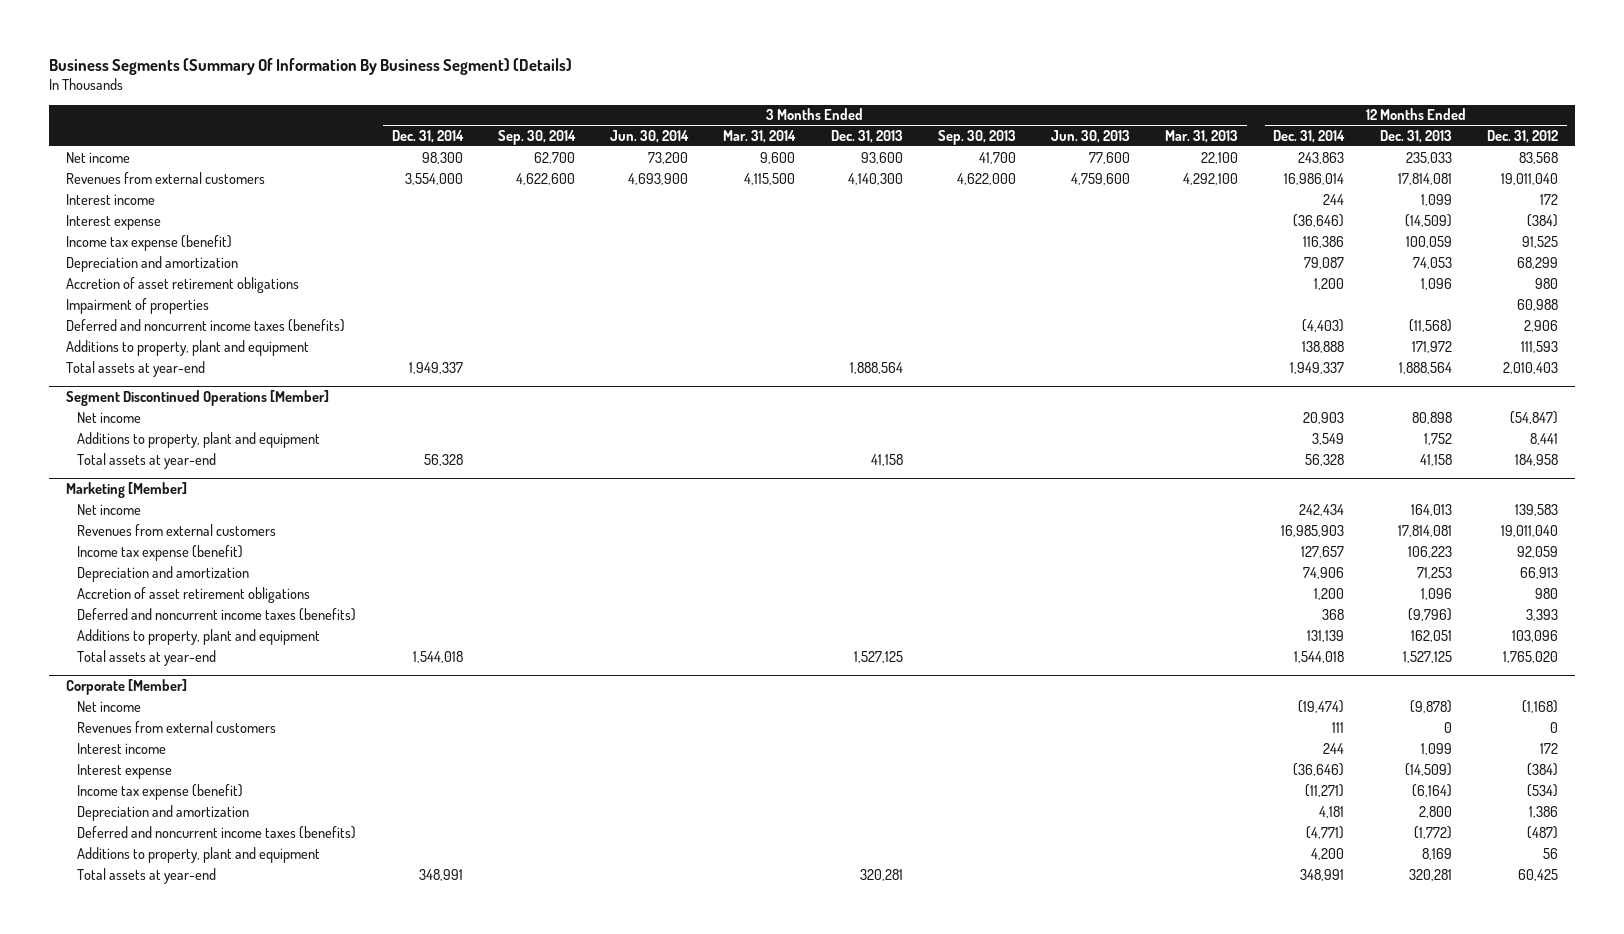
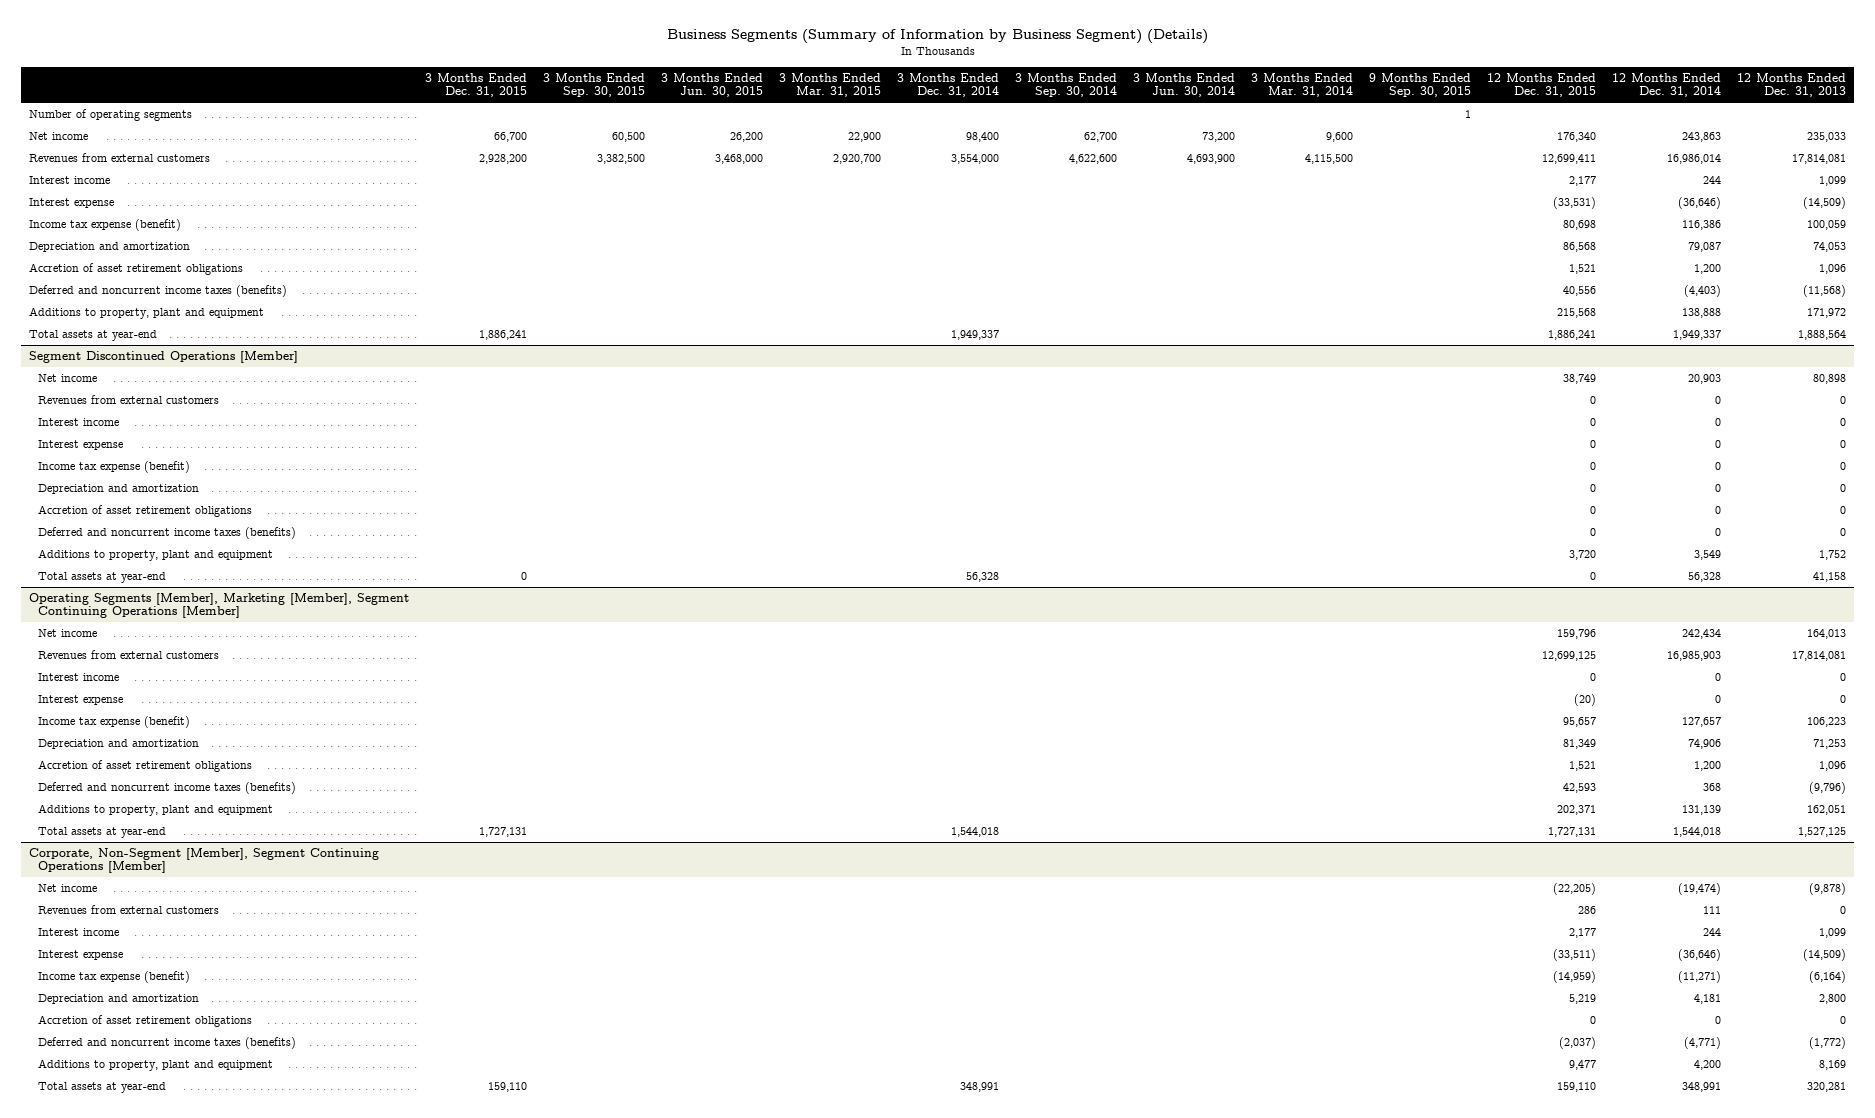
- Business Segments (Summary Of Information By Business Segment) (Details)
+ Business Segments (Summary of Information by Business Segment) (Details)
- | 3 Months Ended Dec. 31, 2014 | 3 Months Ended Sep. 30, 2014 | 3 Months Ended Jun. 30, 2014 | 3 Months Ended Mar. 31, 2014 | 3 Months Ended Dec. 31, 2013 | 3 Months Ended Sep. 30, 2013 | 3 Months Ended Jun. 30, 2013 | 3 Months Ended Mar. 31, 2013 | 12 Months Ended Dec. 31, 2014 | 12 Months Ended Dec. 31, 2013 | 12 Months Ended Dec. 31, 2012
+ | 3 Months Ended Dec. 31, 2015 | 3 Months Ended Sep. 30, 2015 | 3 Months Ended Jun. 30, 2015 | 3 Months Ended Mar. 31, 2015 | 3 Months Ended Dec. 31, 2014 | 3 Months Ended Sep. 30, 2014 | 3 Months Ended Jun. 30, 2014 | 3 Months Ended Mar. 31, 2014 | 9 Months Ended Sep. 30, 2015 | 12 Months Ended Dec. 31, 2015 | 12 Months Ended Dec. 31, 2014 | 12 Months Ended Dec. 31, 2013
- Net income | 98,300 | 62,700 | 73,200 | 9,600 | 93,600 | 41,700 | 77,600 | 22,100 | 243,863 | 235,033 | 83,568
+ Number of operating segments | | | | | | | | | 1 | | |
+ Net income | 66,700 | 60,500 | 26,200 | 22,900 | 98,400 | 62,700 | 73,200 | 9,600 | | 176,340 | 243,863 | 235,033
- Impairment of properties | | | | | | | | | | | 60,988
@ Segment Discontinued Operations [Member]
+ Revenues from external customers | | | | | | | | | | 0 | 0 | 0
+ Interest income | | | | | | | | | | 0 | 0 | 0
+ Interest expense | | | | | | | | | | 0 | 0 | 0
+ Income tax expense (benefit) | | | | | | | | | | 0 | 0 | 0
+ Depreciation and amortization | | | | | | | | | | 0 | 0 | 0
+ Accretion of asset retirement obligations | | | | | | | | | | 0 | 0 | 0
+ Deferred and noncurrent income taxes (benefits) | | | | | | | | | | 0 | 0 | 0
- Marketing [Member]
+ Operating Segments [Member], Marketing [Member], Segment Continuing Operations [Member]
+ Interest income | | | | | | | | | | 0 | 0 | 0
+ Interest expense | | | | | | | | | | (20) | 0 | 0
- Corporate [Member]
+ Corporate, Non-Segment [Member], Segment Continuing Operations [Member]
+ Accretion of asset retirement obligations | | | | | | | | | | 0 | 0 | 0

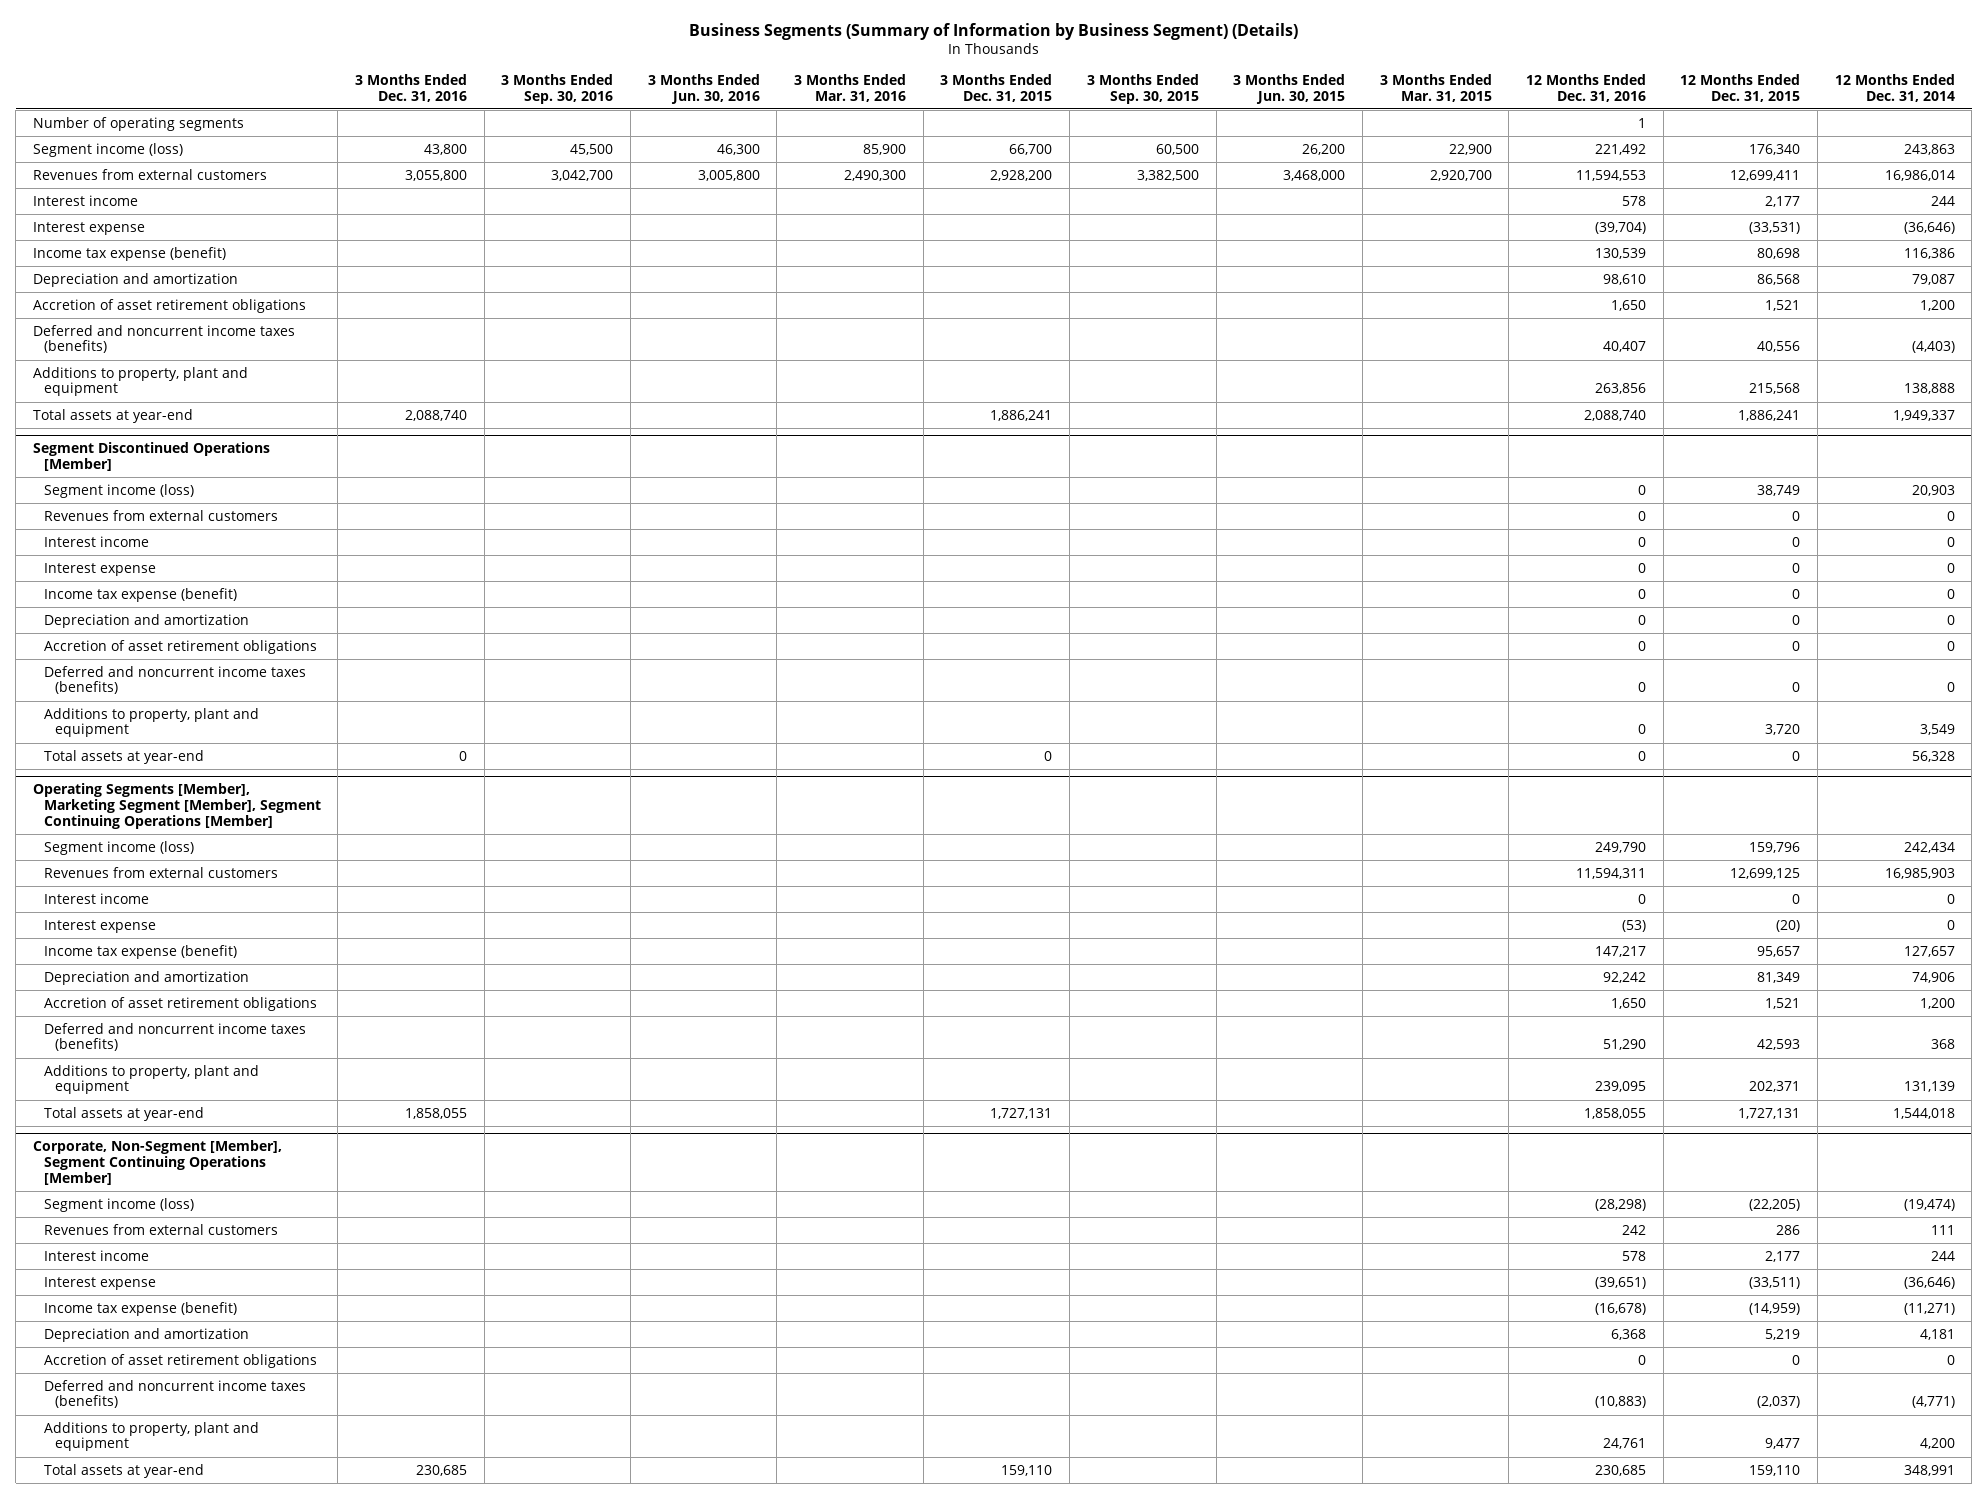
- | 3 Months Ended Dec. 31, 2015 | 3 Months Ended Sep. 30, 2015 | 3 Months Ended Jun. 30, 2015 | 3 Months Ended Mar. 31, 2015 | 3 Months Ended Dec. 31, 2014 | 3 Months Ended Sep. 30, 2014 | 3 Months Ended Jun. 30, 2014 | 3 Months Ended Mar. 31, 2014 | 9 Months Ended Sep. 30, 2015 | 12 Months Ended Dec. 31, 2015 | 12 Months Ended Dec. 31, 2014 | 12 Months Ended Dec. 31, 2013
+ | 3 Months Ended Dec. 31, 2016 | 3 Months Ended Sep. 30, 2016 | 3 Months Ended Jun. 30, 2016 | 3 Months Ended Mar. 31, 2016 | 3 Months Ended Dec. 31, 2015 | 3 Months Ended Sep. 30, 2015 | 3 Months Ended Jun. 30, 2015 | 3 Months Ended Mar. 31, 2015 | 12 Months Ended Dec. 31, 2016 | 12 Months Ended Dec. 31, 2015 | 12 Months Ended Dec. 31, 2014
- Net income | 66,700 | 60,500 | 26,200 | 22,900 | 98,400 | 62,700 | 73,200 | 9,600 | | 176,340 | 243,863 | 235,033
+ Segment income (loss) | 43,800 | 45,500 | 46,300 | 85,900 | 66,700 | 60,500 | 26,200 | 22,900 | 221,492 | 176,340 | 243,863
@ Segment Discontinued Operations [Member]
- Net income | | | | | | | | | | 38,749 | 20,903 | 80,898
+ Segment income (loss) | | | | | | | | | 0 | 38,749 | 20,903
- Operating Segments [Member], Marketing [Member], Segment Continuing Operations [Member]
- Net income | | | | | | | | | | 159,796 | 242,434 | 164,013
+ Operating Segments [Member], Marketing Segment [Member], Segment Continuing Operations [Member]
+ Segment income (loss) | | | | | | | | | 249,790 | 159,796 | 242,434
@ Corporate, Non-Segment [Member], Segment Continuing Operations [Member]
- Net income | | | | | | | | | | (22,205) | (19,474) | (9,878)
+ Segment income (loss) | | | | | | | | | (28,298) | (22,205) | (19,474)

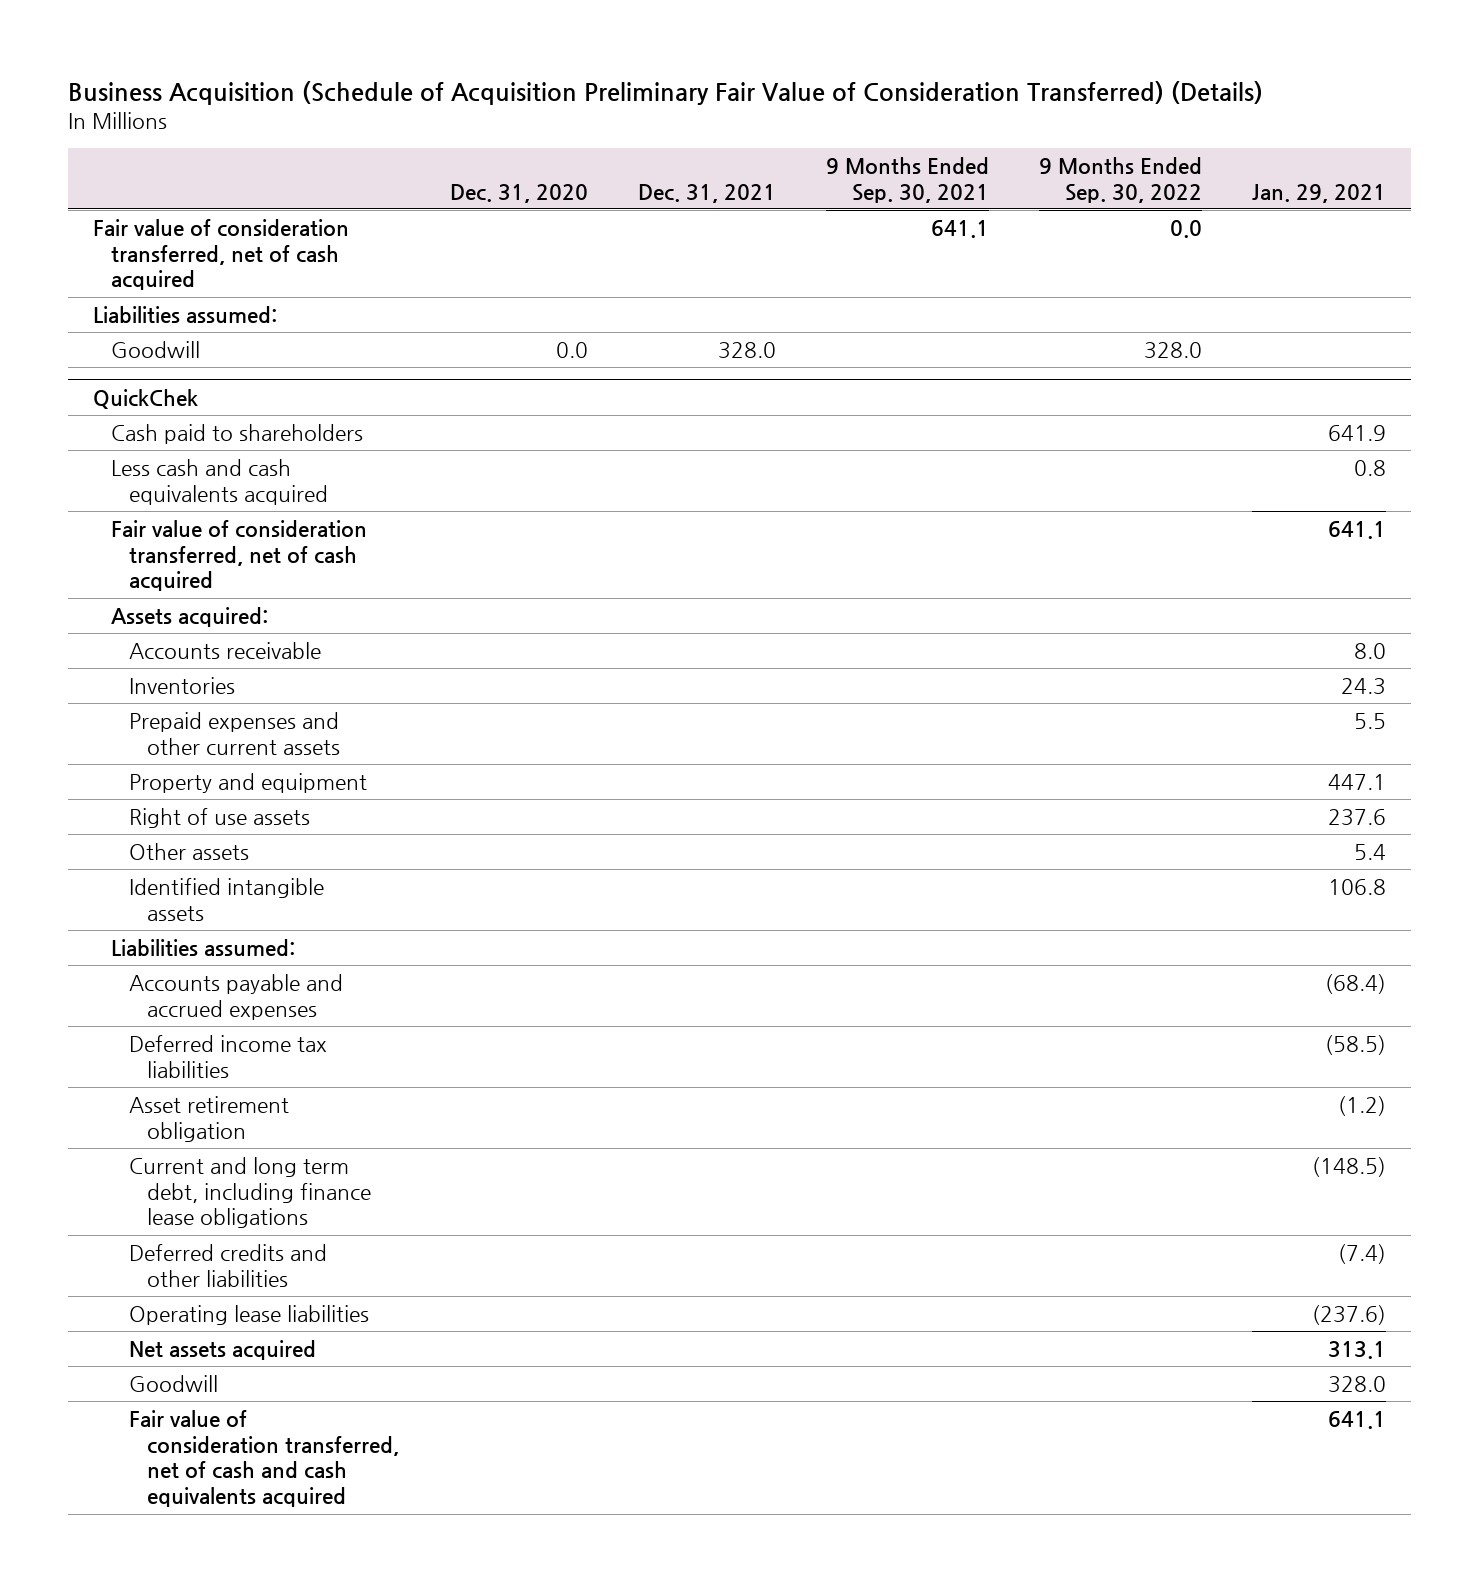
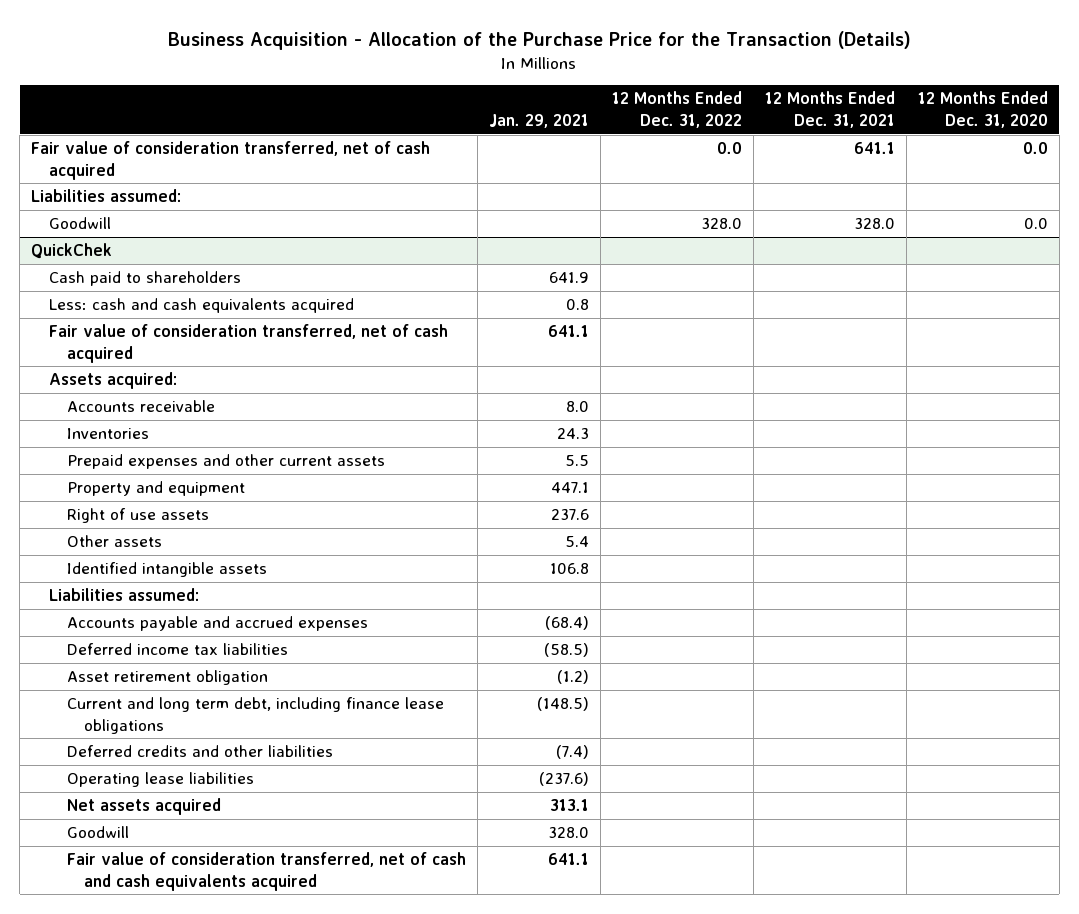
- Business Acquisition (Schedule of Acquisition Preliminary Fair Value of Consideration Transferred) (Details)
+ Business Acquisition - Allocation of the Purchase Price for the Transaction (Details)
- | Dec. 31, 2020 | Dec. 31, 2021 | 9 Months Ended Sep. 30, 2021 | 9 Months Ended Sep. 30, 2022 | Jan. 29, 2021
+ | Jan. 29, 2021 | 12 Months Ended Dec. 31, 2022 | 12 Months Ended Dec. 31, 2021 | 12 Months Ended Dec. 31, 2020
@ QuickChek
- Less cash and cash equivalents acquired | | | | | 0.8
+ Less: cash and cash equivalents acquired | 0.8 | | |

